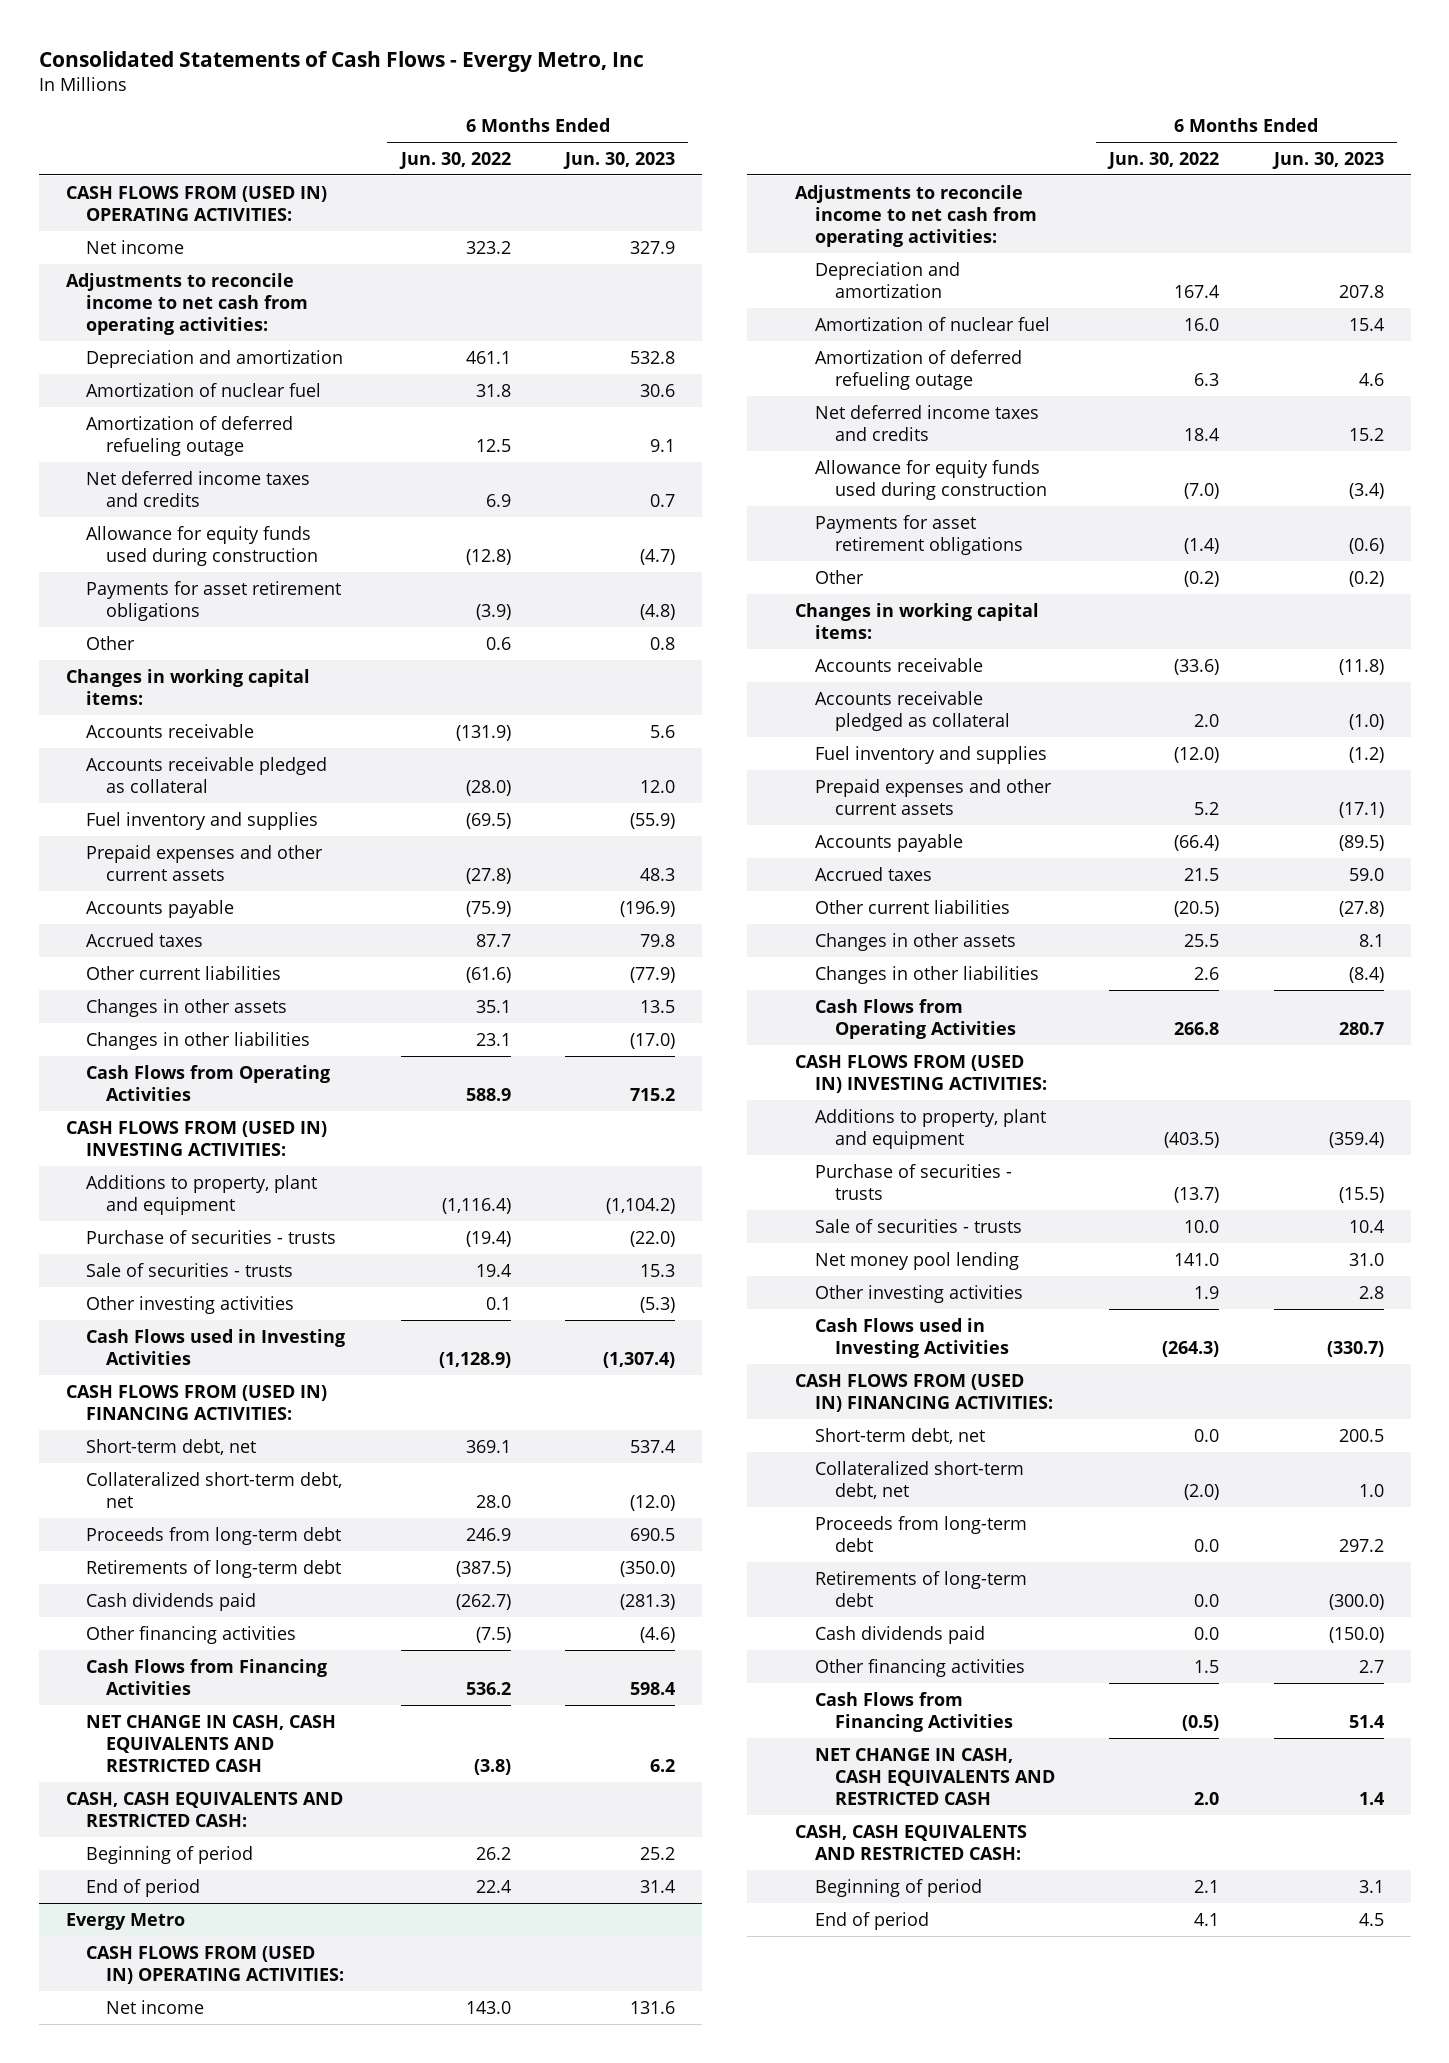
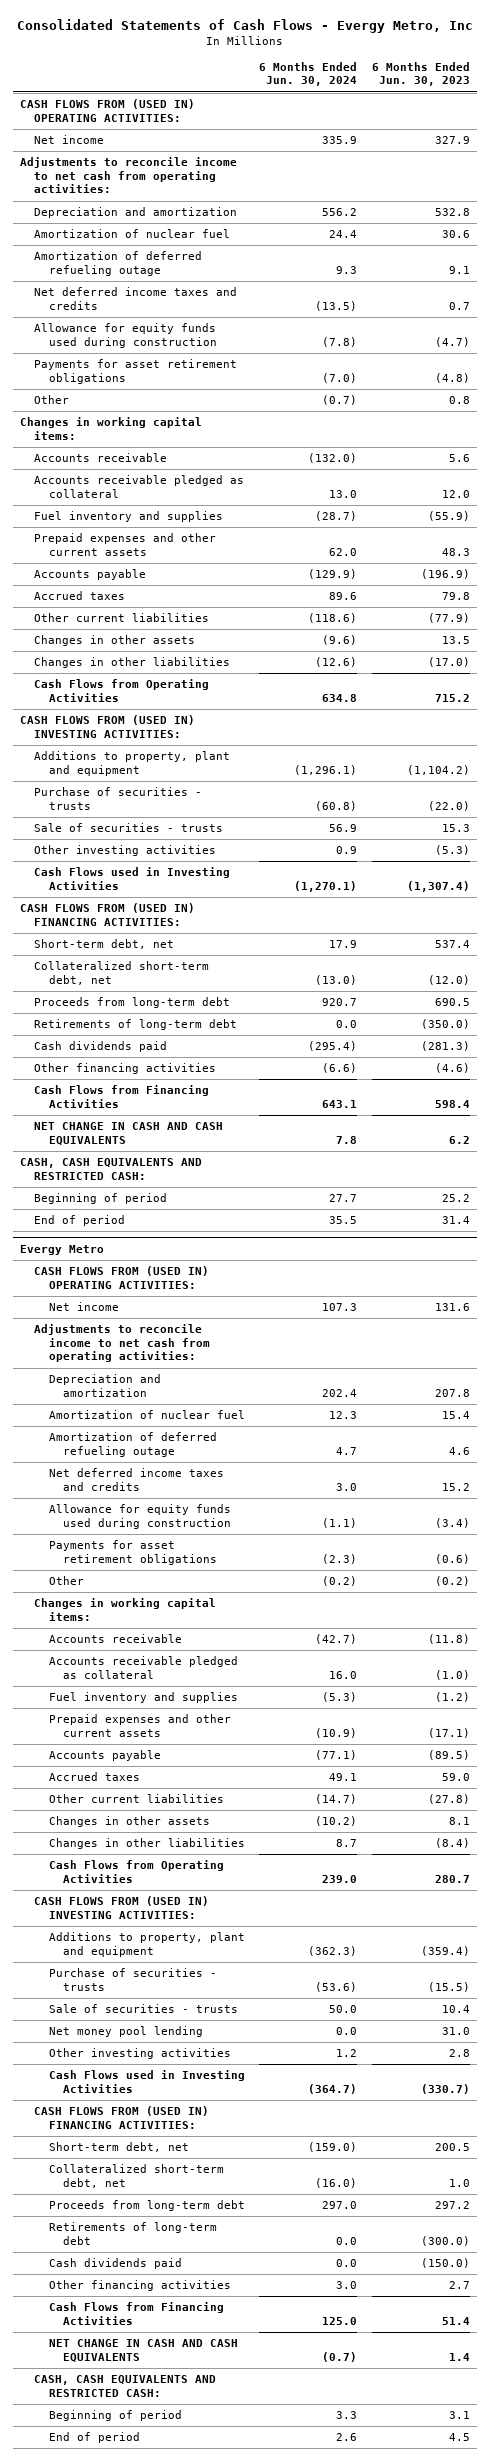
- | 6 Months Ended Jun. 30, 2022 | 6 Months Ended Jun. 30, 2023
+ | 6 Months Ended Jun. 30, 2024 | 6 Months Ended Jun. 30, 2023
- NET CHANGE IN CASH, CASH EQUIVALENTS AND RESTRICTED CASH | (3.8) | 6.2
+ NET CHANGE IN CASH AND CASH EQUIVALENTS | 7.8 | 6.2
@ Evergy Metro
- NET CHANGE IN CASH, CASH EQUIVALENTS AND RESTRICTED CASH | 2.0 | 1.4
+ NET CHANGE IN CASH AND CASH EQUIVALENTS | (0.7) | 1.4

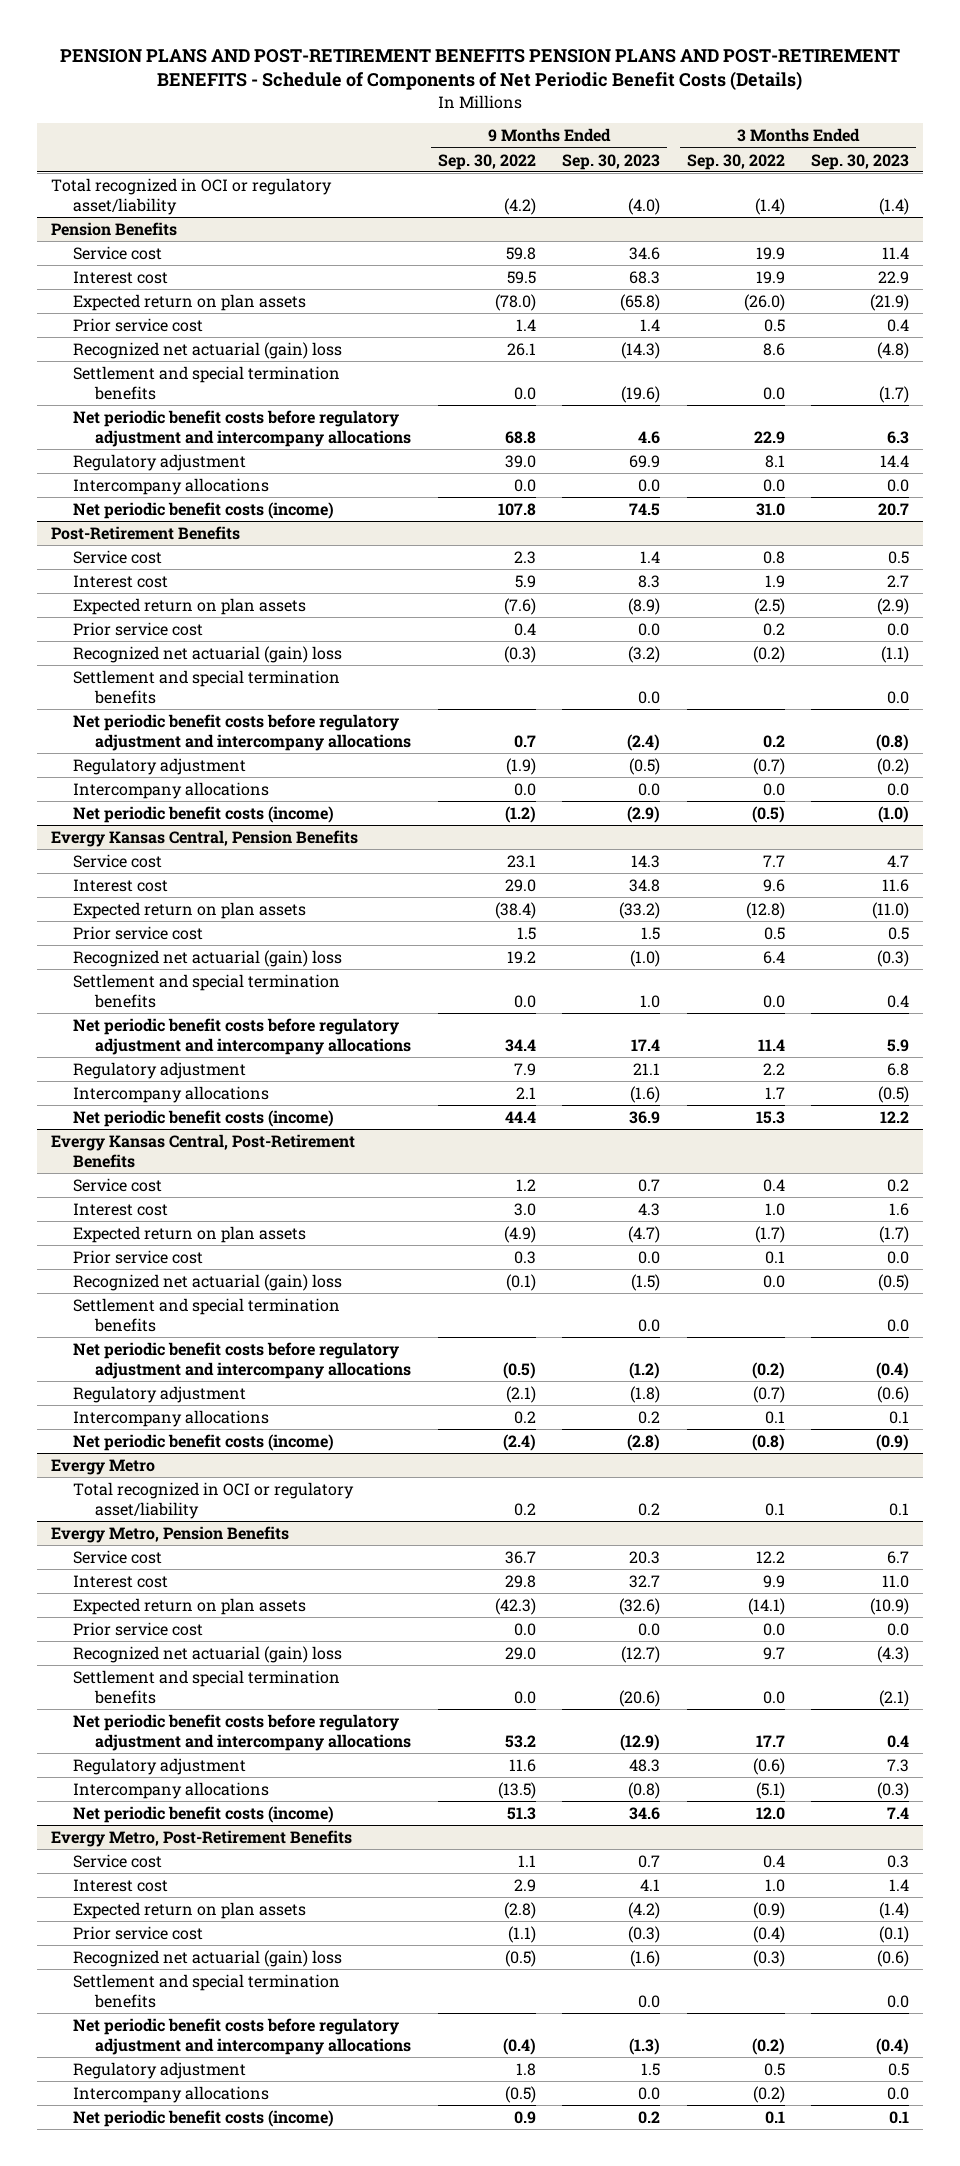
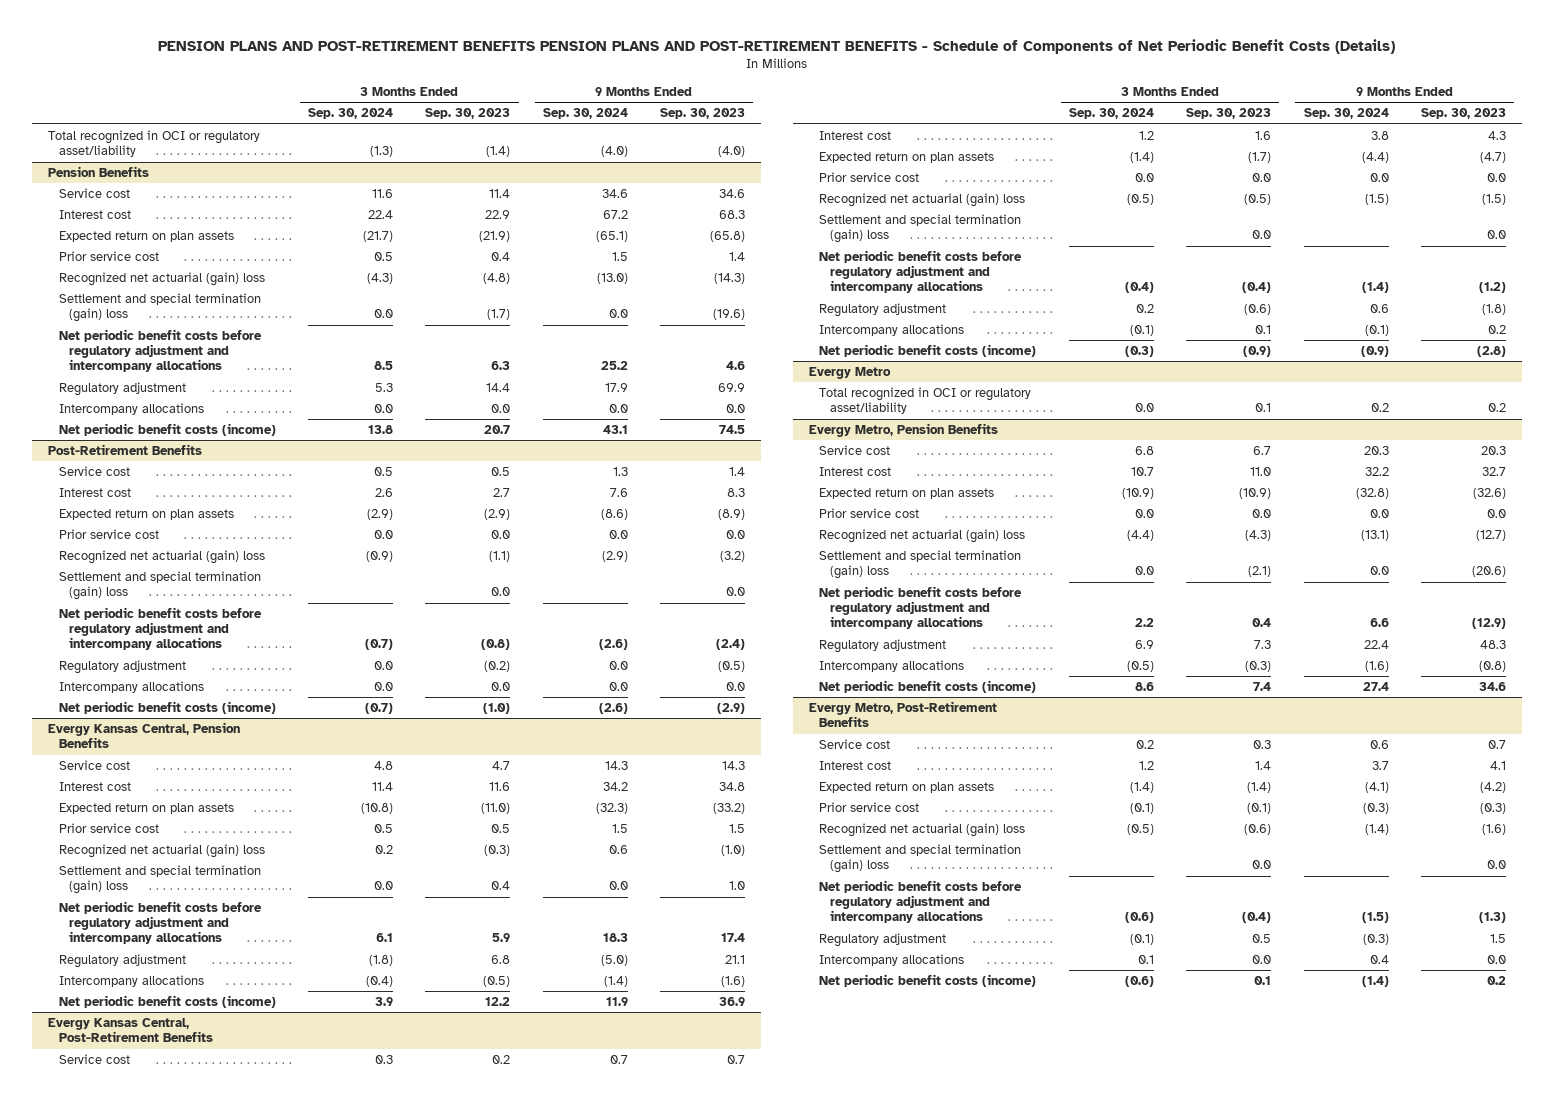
- | 9 Months Ended Sep. 30, 2022 | 9 Months Ended Sep. 30, 2023 | 3 Months Ended Sep. 30, 2022 | 3 Months Ended Sep. 30, 2023
+ | 3 Months Ended Sep. 30, 2024 | 3 Months Ended Sep. 30, 2023 | 9 Months Ended Sep. 30, 2024 | 9 Months Ended Sep. 30, 2023
@ Pension Benefits
- Settlement and special termination benefits | 0.0 | (19.6) | 0.0 | (1.7)
+ Settlement and special termination (gain) loss | 0.0 | (1.7) | 0.0 | (19.6)
@ Post-Retirement Benefits
- Settlement and special termination benefits | | 0.0 | | 0.0
+ Settlement and special termination (gain) loss | | 0.0 | | 0.0
@ Evergy Kansas Central, Pension Benefits
- Settlement and special termination benefits | 0.0 | 1.0 | 0.0 | 0.4
+ Settlement and special termination (gain) loss | 0.0 | 0.4 | 0.0 | 1.0
@ Evergy Kansas Central, Post-Retirement Benefits
- Settlement and special termination benefits | | 0.0 | | 0.0
+ Settlement and special termination (gain) loss | | 0.0 | | 0.0
@ Evergy Metro, Pension Benefits
- Settlement and special termination benefits | 0.0 | (20.6) | 0.0 | (2.1)
+ Settlement and special termination (gain) loss | 0.0 | (2.1) | 0.0 | (20.6)
@ Evergy Metro, Post-Retirement Benefits
- Settlement and special termination benefits | | 0.0 | | 0.0
+ Settlement and special termination (gain) loss | | 0.0 | | 0.0

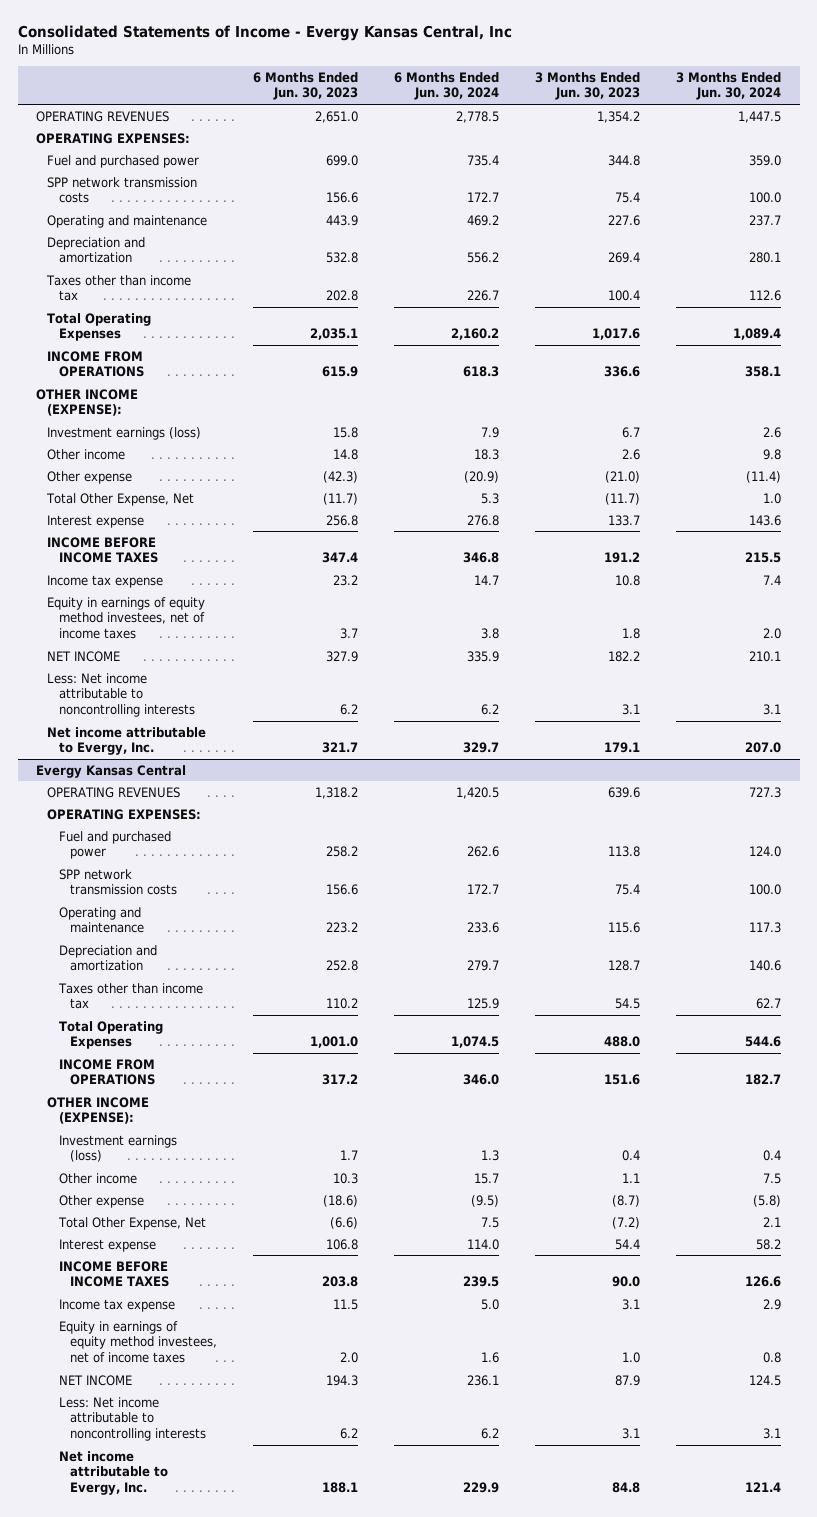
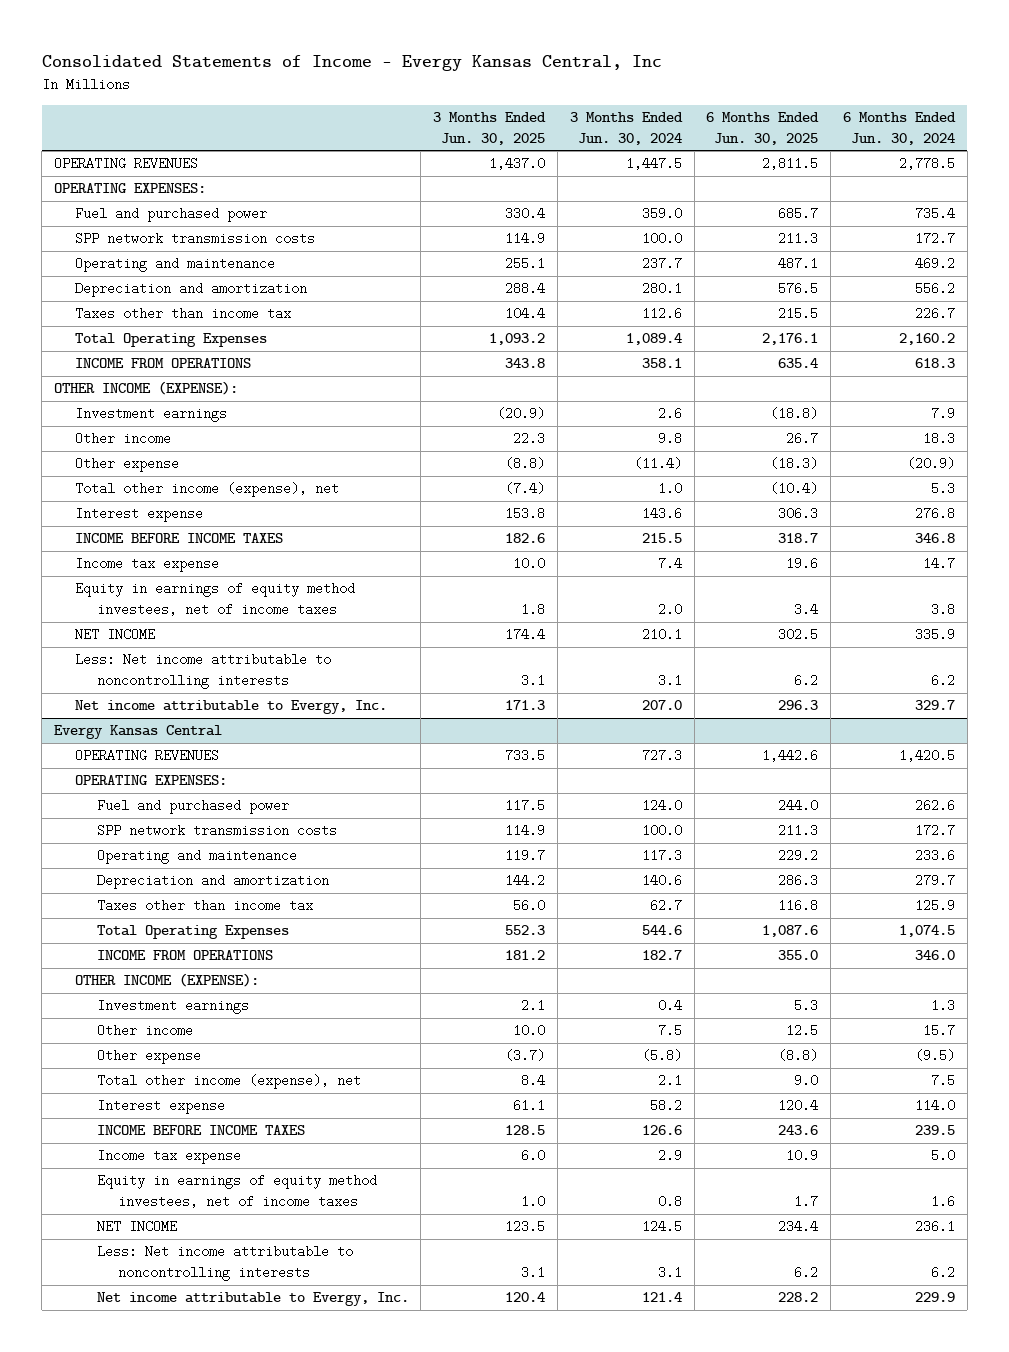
- | 6 Months Ended Jun. 30, 2023 | 6 Months Ended Jun. 30, 2024 | 3 Months Ended Jun. 30, 2023 | 3 Months Ended Jun. 30, 2024
+ | 3 Months Ended Jun. 30, 2025 | 3 Months Ended Jun. 30, 2024 | 6 Months Ended Jun. 30, 2025 | 6 Months Ended Jun. 30, 2024
- Investment earnings (loss) | 15.8 | 7.9 | 6.7 | 2.6
+ Investment earnings | (20.9) | 2.6 | (18.8) | 7.9
- Total Other Expense, Net | (11.7) | 5.3 | (11.7) | 1.0
+ Total other income (expense), net | (7.4) | 1.0 | (10.4) | 5.3
@ Evergy Kansas Central
- Investment earnings (loss) | 1.7 | 1.3 | 0.4 | 0.4
+ Investment earnings | 2.1 | 0.4 | 5.3 | 1.3
- Total Other Expense, Net | (6.6) | 7.5 | (7.2) | 2.1
+ Total other income (expense), net | 8.4 | 2.1 | 9.0 | 7.5

